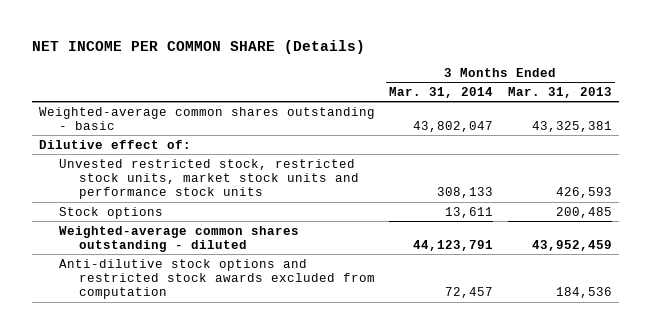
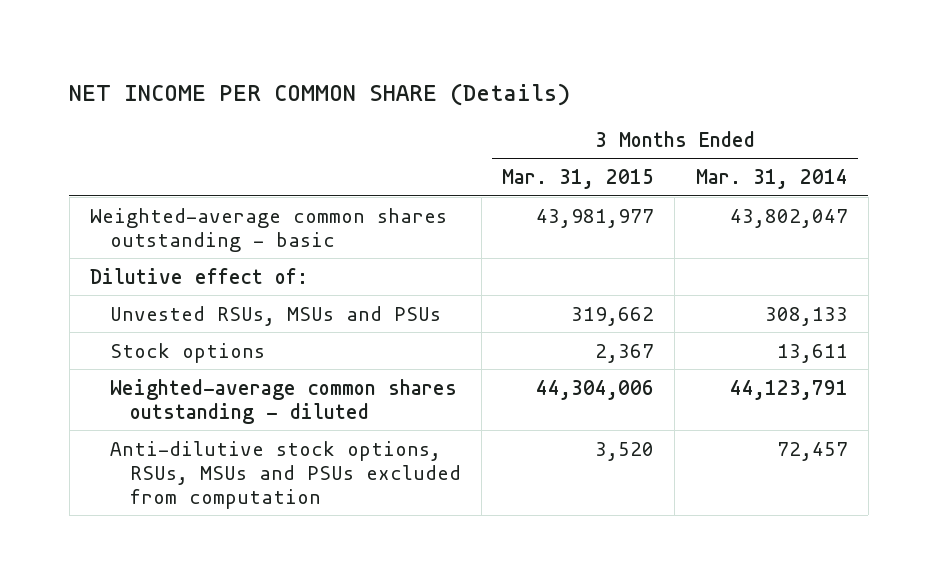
- | 3 Months Ended Mar. 31, 2014 | 3 Months Ended Mar. 31, 2013
+ | 3 Months Ended Mar. 31, 2015 | 3 Months Ended Mar. 31, 2014
- Unvested restricted stock, restricted stock units, market stock units and performance stock units | 308,133 | 426,593
+ Unvested RSUs, MSUs and PSUs | 319,662 | 308,133
- Anti-dilutive stock options and restricted stock awards excluded from computation | 72,457 | 184,536
+ Anti-dilutive stock options, RSUs, MSUs and PSUs excluded from computation | 3,520 | 72,457

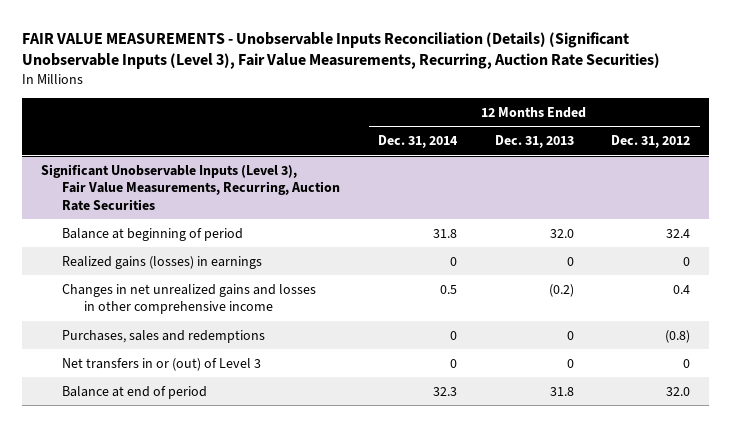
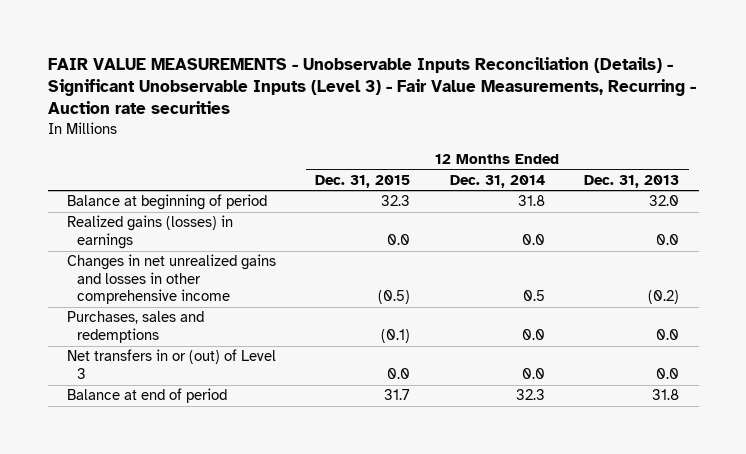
- FAIR VALUE MEASUREMENTS - Unobservable Inputs Reconciliation (Details) (Significant Unobservable Inputs (Level 3), Fair Value Measurements, Recurring, Auction Rate Securities)
+ FAIR VALUE MEASUREMENTS - Unobservable Inputs Reconciliation (Details) - Significant Unobservable Inputs (Level 3) - Fair Value Measurements, Recurring - Auction rate securities
- | 12 Months Ended Dec. 31, 2014 | 12 Months Ended Dec. 31, 2013 | 12 Months Ended Dec. 31, 2012
+ | 12 Months Ended Dec. 31, 2015 | 12 Months Ended Dec. 31, 2014 | 12 Months Ended Dec. 31, 2013
- Significant Unobservable Inputs (Level 3), Fair Value Measurements, Recurring, Auction Rate Securities
- Realized gains (losses) in earnings | 0 | 0 | 0
+ Realized gains (losses) in earnings | 0.0 | 0.0 | 0.0
- Purchases, sales and redemptions | 0 | 0 | (0.8)
- Net transfers in or (out) of Level 3 | 0 | 0 | 0
+ Purchases, sales and redemptions | (0.1) | 0.0 | 0.0
+ Net transfers in or (out) of Level 3 | 0.0 | 0.0 | 0.0

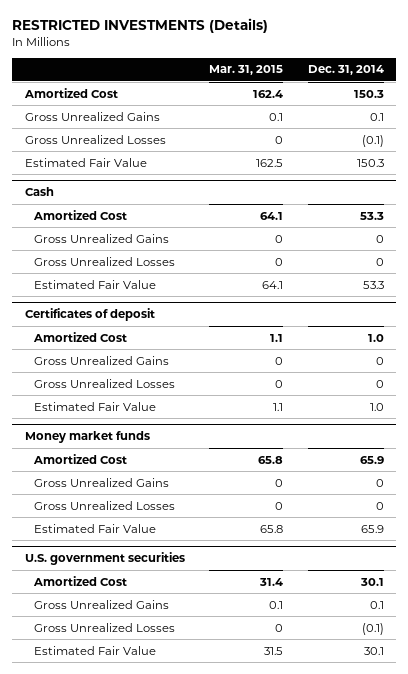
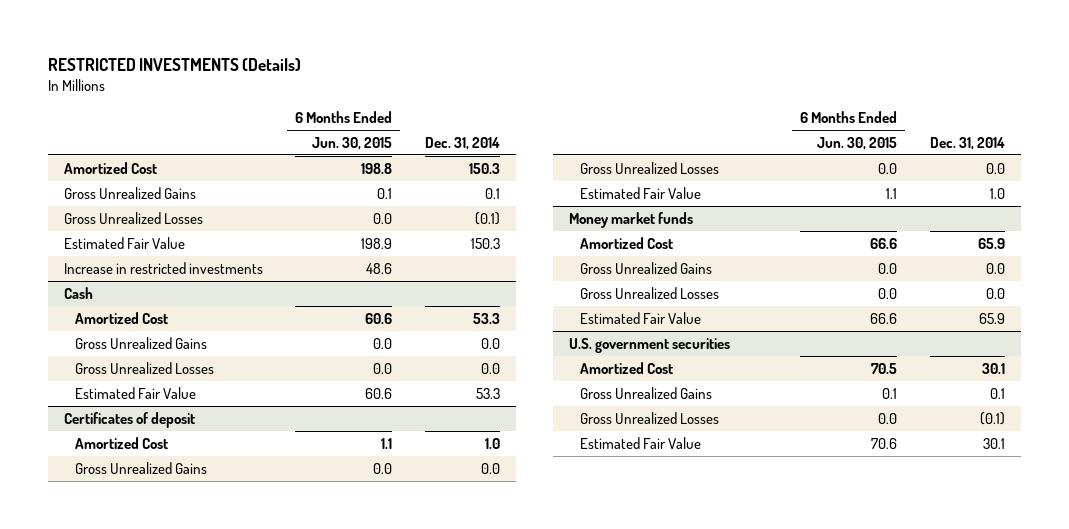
- | Mar. 31, 2015 | Dec. 31, 2014
+ | 6 Months Ended Jun. 30, 2015 | Dec. 31, 2014
+ Increase in restricted investments | 48.6 |
@ Cash
- Gross Unrealized Gains | 0 | 0
- Gross Unrealized Losses | 0 | 0
+ Gross Unrealized Gains | 0.0 | 0.0
+ Gross Unrealized Losses | 0.0 | 0.0
@ Certificates of deposit
- Gross Unrealized Gains | 0 | 0
- Gross Unrealized Losses | 0 | 0
+ Gross Unrealized Gains | 0.0 | 0.0
+ Gross Unrealized Losses | 0.0 | 0.0
@ Money market funds
- Gross Unrealized Gains | 0 | 0
- Gross Unrealized Losses | 0 | 0
+ Gross Unrealized Gains | 0.0 | 0.0
+ Gross Unrealized Losses | 0.0 | 0.0

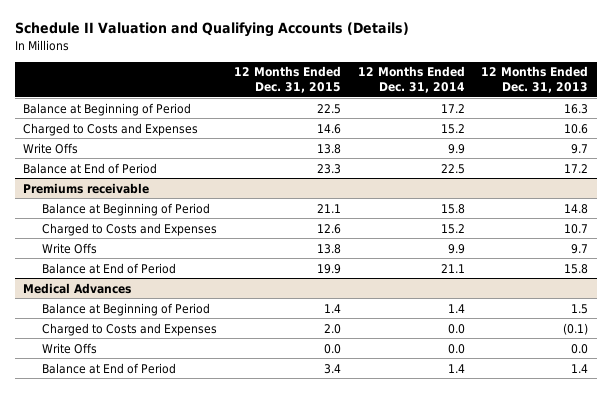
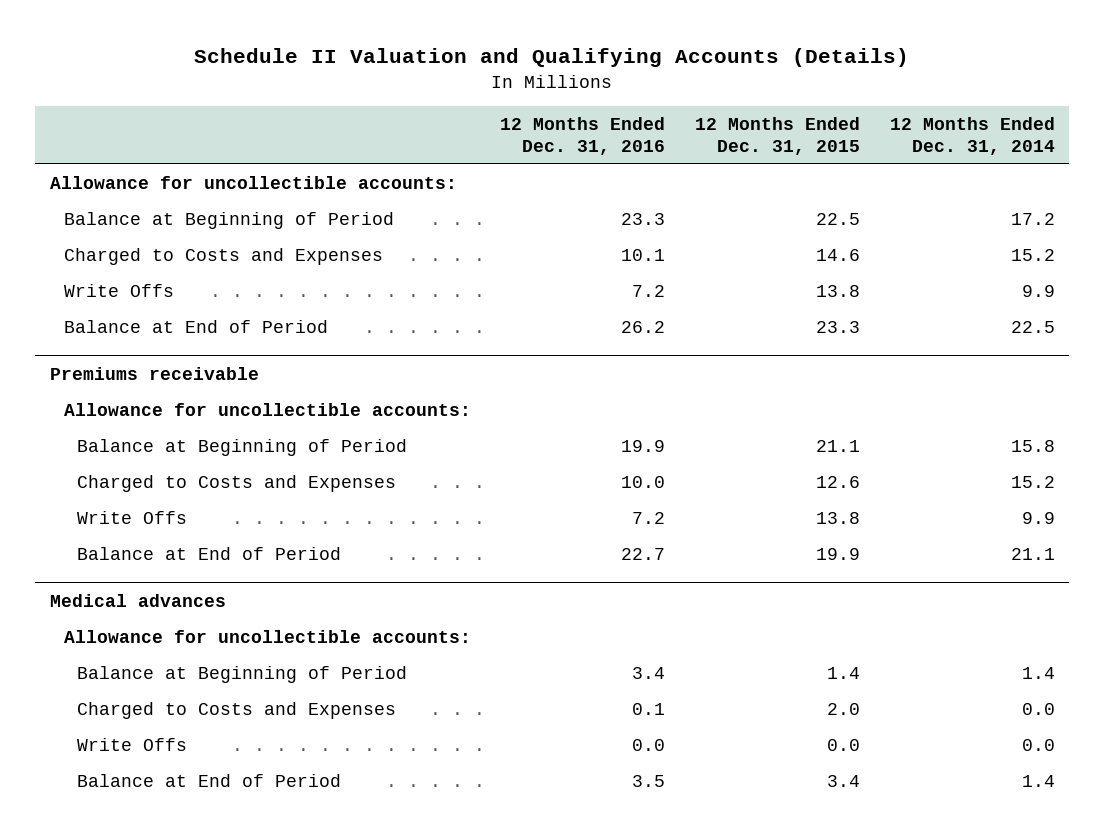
- | 12 Months Ended Dec. 31, 2015 | 12 Months Ended Dec. 31, 2014 | 12 Months Ended Dec. 31, 2013
+ | 12 Months Ended Dec. 31, 2016 | 12 Months Ended Dec. 31, 2015 | 12 Months Ended Dec. 31, 2014
+ Allowance for uncollectible accounts:
@ Premiums receivable
+ Allowance for uncollectible accounts:
- Medical Advances
+ Medical advances
+ Allowance for uncollectible accounts:

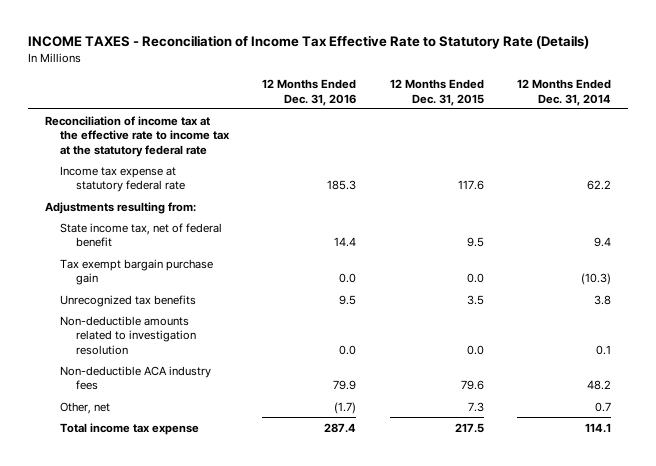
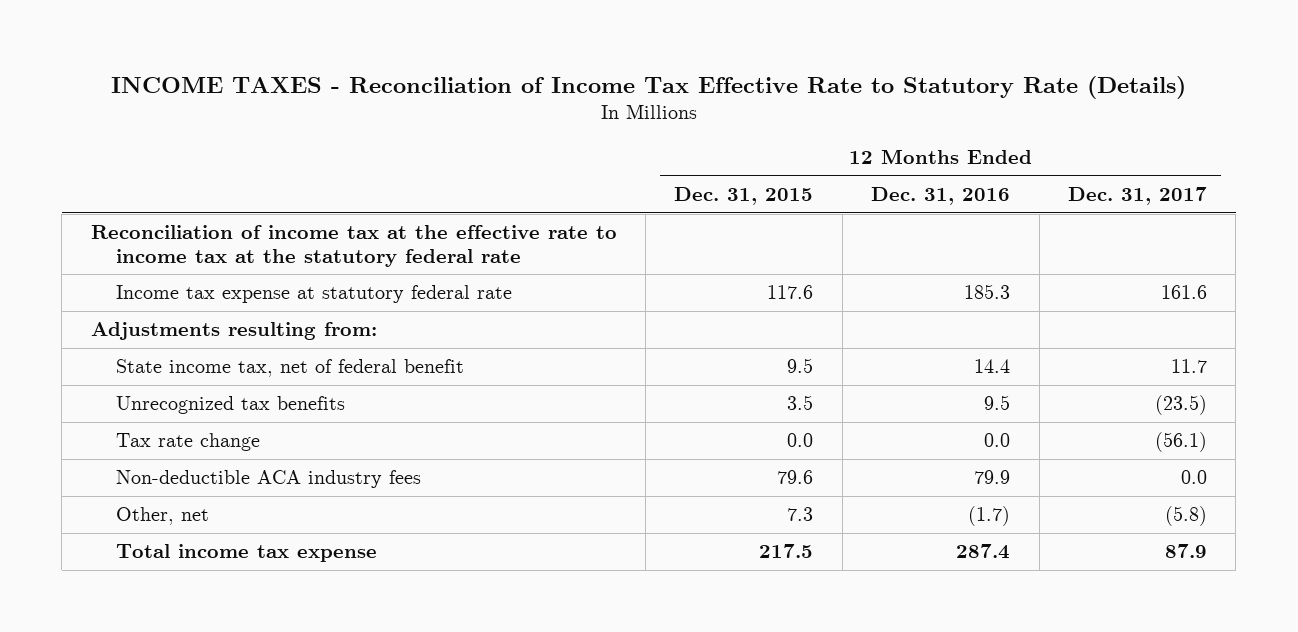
- | 12 Months Ended Dec. 31, 2016 | 12 Months Ended Dec. 31, 2015 | 12 Months Ended Dec. 31, 2014
+ | 12 Months Ended Dec. 31, 2015 | 12 Months Ended Dec. 31, 2016 | 12 Months Ended Dec. 31, 2017
- Tax exempt bargain purchase gain | 0.0 | 0.0 | (10.3)
- Non-deductible amounts related to investigation resolution | 0.0 | 0.0 | 0.1
+ Tax rate change | 0.0 | 0.0 | (56.1)

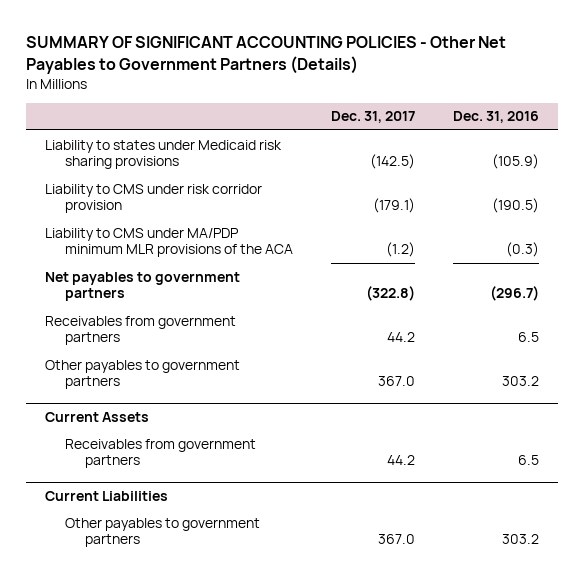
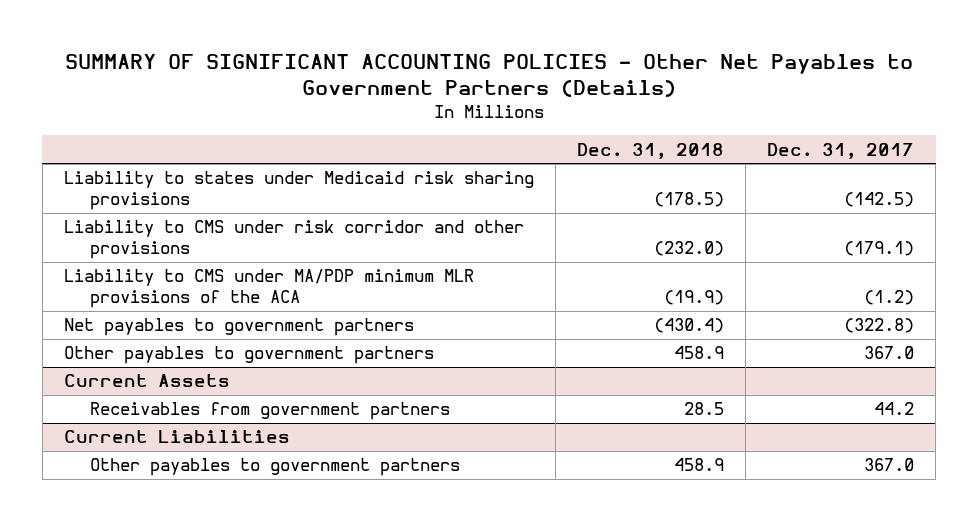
- | Dec. 31, 2017 | Dec. 31, 2016
+ | Dec. 31, 2018 | Dec. 31, 2017
- Liability to CMS under risk corridor provision | (179.1) | (190.5)
+ Liability to CMS under risk corridor and other provisions | (232.0) | (179.1)
- Receivables from government partners | 44.2 | 6.5

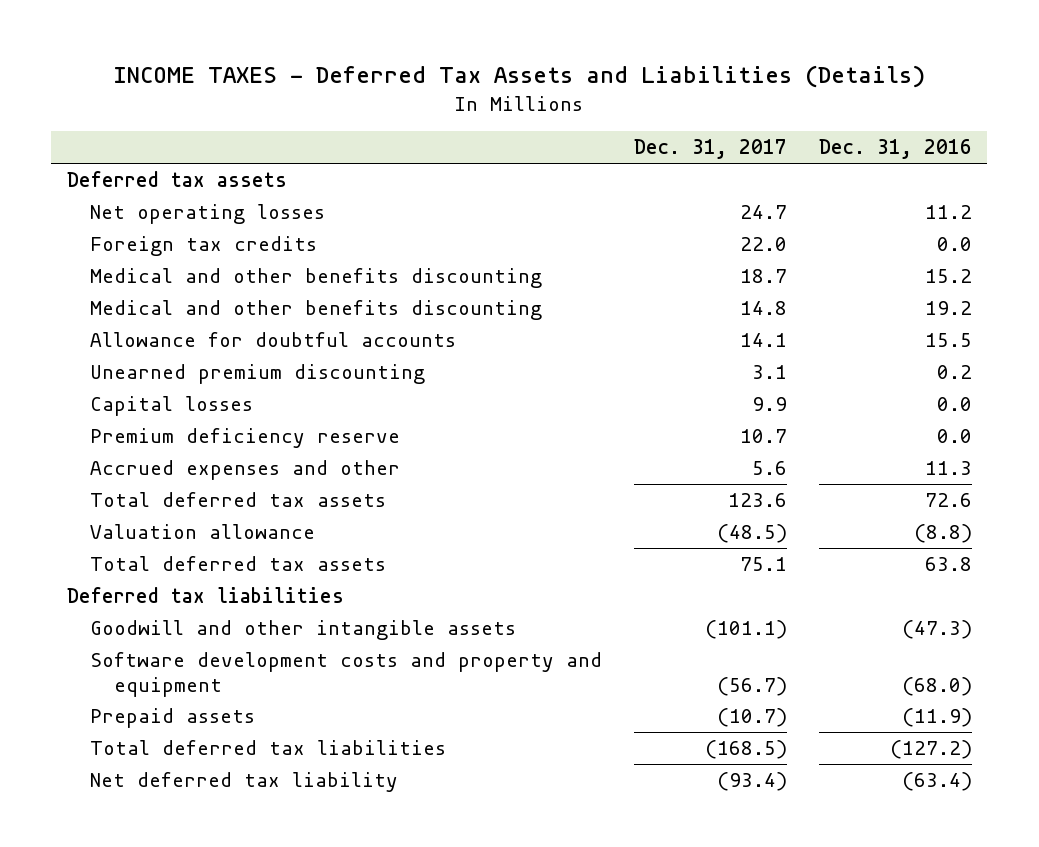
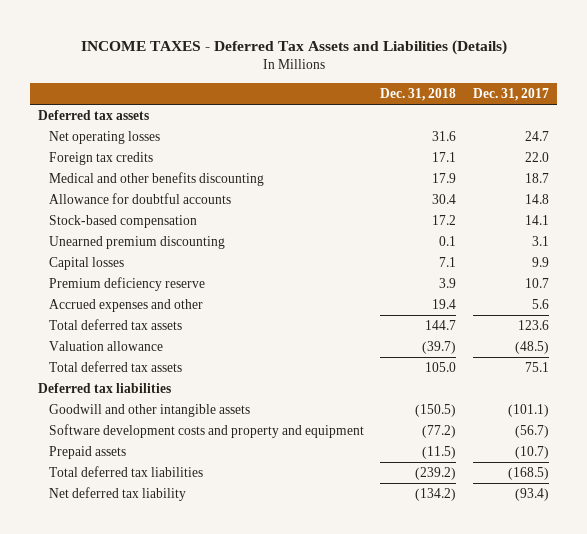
- | Dec. 31, 2017 | Dec. 31, 2016
+ | Dec. 31, 2018 | Dec. 31, 2017
- Medical and other benefits discounting | 14.8 | 19.2
- Allowance for doubtful accounts | 14.1 | 15.5
+ Allowance for doubtful accounts | 30.4 | 14.8
+ Stock-based compensation | 17.2 | 14.1

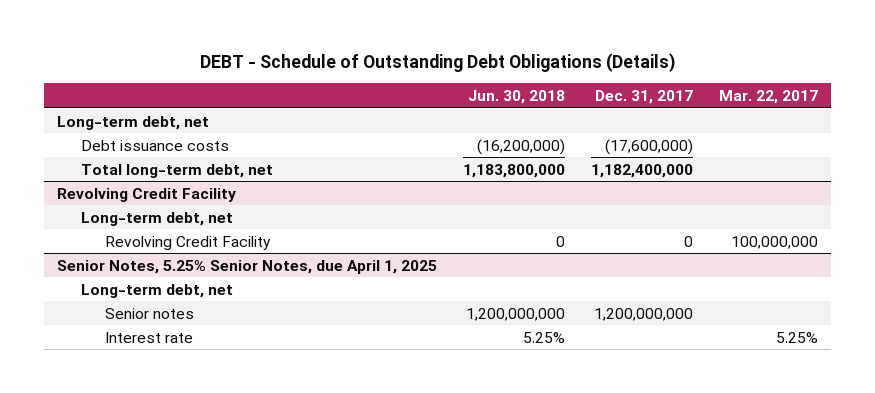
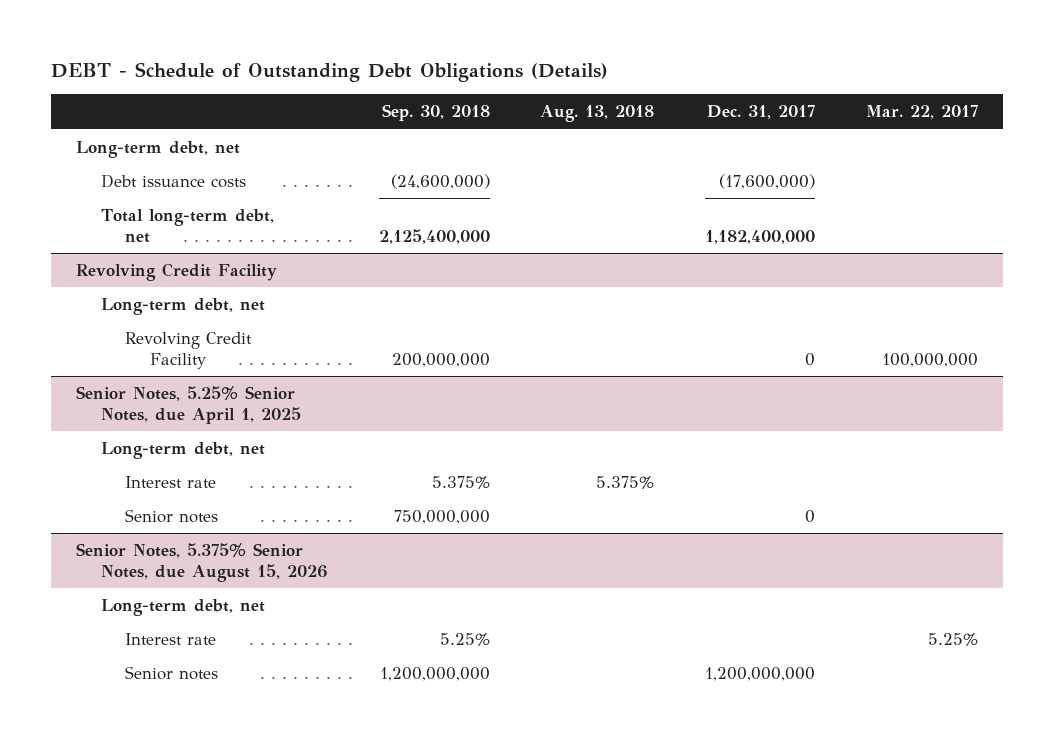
- | Jun. 30, 2018 | Dec. 31, 2017 | Mar. 22, 2017
+ | Sep. 30, 2018 | Aug. 13, 2018 | Dec. 31, 2017 | Mar. 22, 2017
@ Senior Notes, 5.25% Senior Notes, due April 1, 2025
- Senior notes | 1,200,000,000 | 1,200,000,000 |
+ Interest rate | 5.375% | 5.375% | |
+ Senior notes | 750,000,000 | | 0 |
+ Senior Notes, 5.375% Senior Notes, due August 15, 2026
+ Long-term debt, net
+ Senior notes | 1,200,000,000 | | 1,200,000,000 |

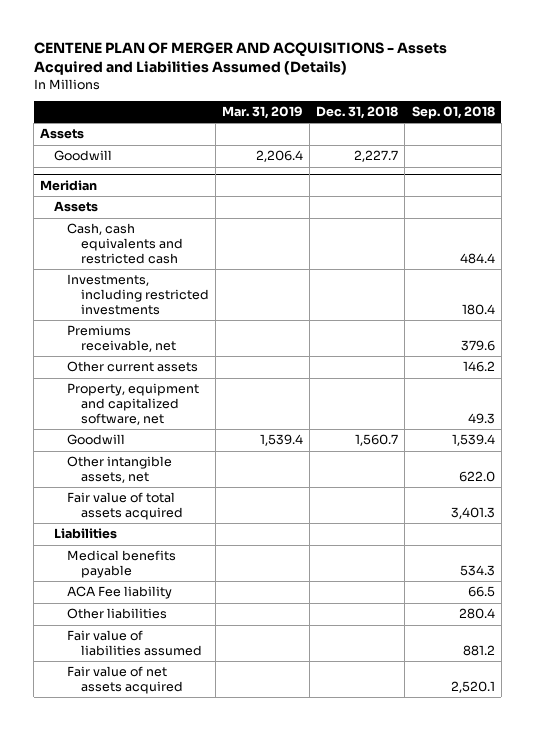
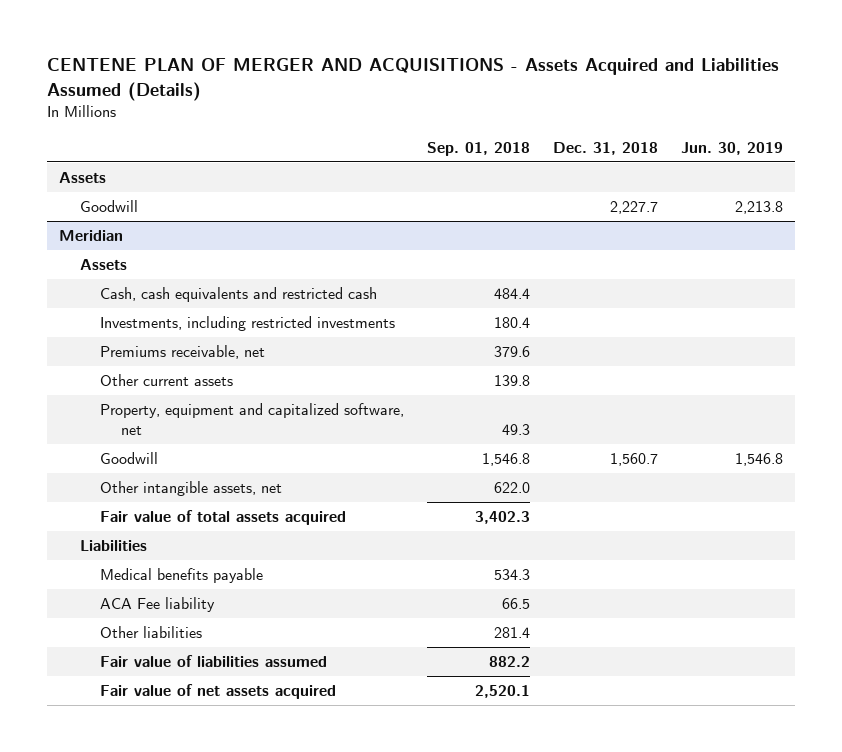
- | Mar. 31, 2019 | Dec. 31, 2018 | Sep. 01, 2018
+ | Sep. 01, 2018 | Dec. 31, 2018 | Jun. 30, 2019
@ Meridian
- Other current assets | | | 146.2
+ Other current assets | 139.8 | |
- Goodwill | 1,539.4 | 1,560.7 | 1,539.4
+ Goodwill | 1,546.8 | 1,560.7 | 1,546.8
- Fair value of total assets acquired | | | 3,401.3
+ Fair value of total assets acquired | 3,402.3 | |
- Other liabilities | | | 280.4
- Fair value of liabilities assumed | | | 881.2
+ Other liabilities | 281.4 | |
+ Fair value of liabilities assumed | 882.2 | |

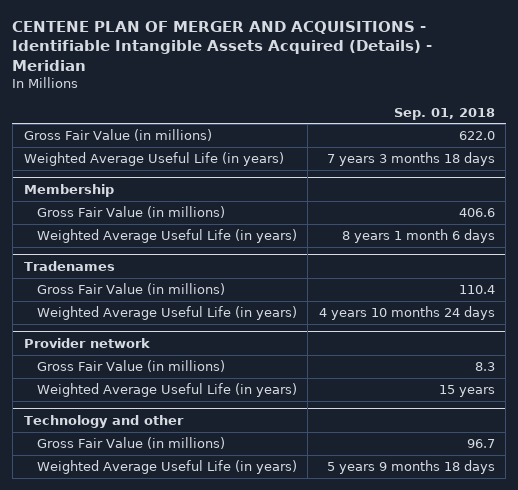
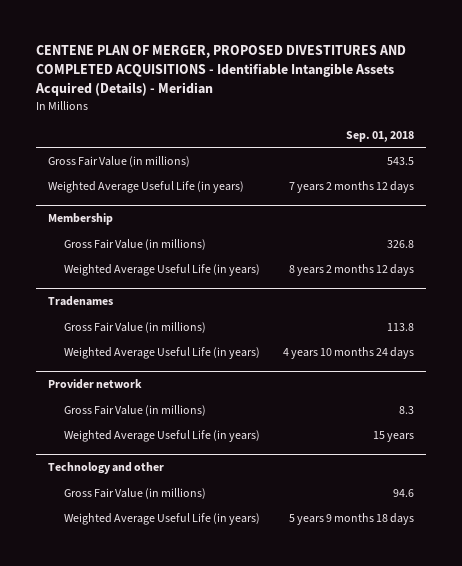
- CENTENE PLAN OF MERGER AND ACQUISITIONS - Identifiable Intangible Assets Acquired (Details) - Meridian
+ CENTENE PLAN OF MERGER, PROPOSED DIVESTITURES AND COMPLETED ACQUISITIONS - Identifiable Intangible Assets Acquired (Details) - Meridian
- Gross Fair Value (in millions) | 622.0
- Weighted Average Useful Life (in years) | 7 years 3 months 18 days
+ Gross Fair Value (in millions) | 543.5
+ Weighted Average Useful Life (in years) | 7 years 2 months 12 days
@ Membership
- Gross Fair Value (in millions) | 406.6
- Weighted Average Useful Life (in years) | 8 years 1 month 6 days
+ Gross Fair Value (in millions) | 326.8
+ Weighted Average Useful Life (in years) | 8 years 2 months 12 days
@ Tradenames
- Gross Fair Value (in millions) | 110.4
+ Gross Fair Value (in millions) | 113.8
@ Technology and other
- Gross Fair Value (in millions) | 96.7
+ Gross Fair Value (in millions) | 94.6

